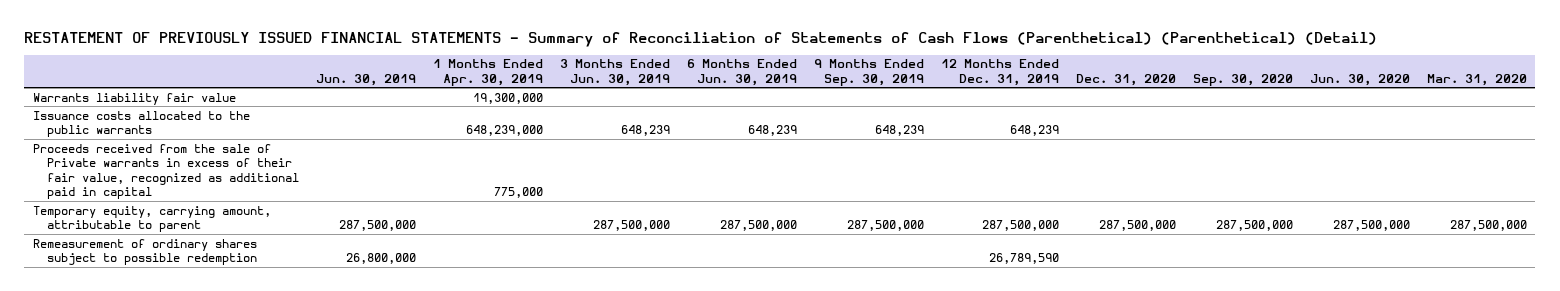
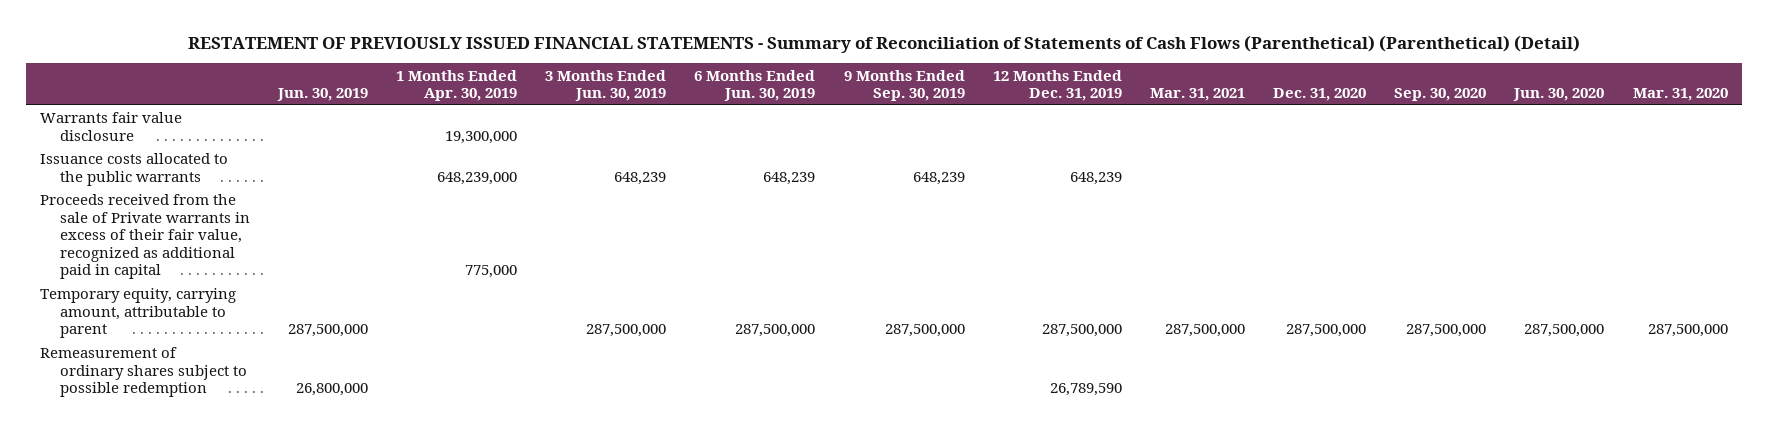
- | Jun. 30, 2019 | 1 Months Ended Apr. 30, 2019 | 3 Months Ended Jun. 30, 2019 | 6 Months Ended Jun. 30, 2019 | 9 Months Ended Sep. 30, 2019 | 12 Months Ended Dec. 31, 2019 | Dec. 31, 2020 | Sep. 30, 2020 | Jun. 30, 2020 | Mar. 31, 2020
+ | Jun. 30, 2019 | 1 Months Ended Apr. 30, 2019 | 3 Months Ended Jun. 30, 2019 | 6 Months Ended Jun. 30, 2019 | 9 Months Ended Sep. 30, 2019 | 12 Months Ended Dec. 31, 2019 | Mar. 31, 2021 | Dec. 31, 2020 | Sep. 30, 2020 | Jun. 30, 2020 | Mar. 31, 2020
- Warrants liability fair value | | 19,300,000 | | | | | | | |
+ Warrants fair value disclosure | | 19,300,000 | | | | | | | | |

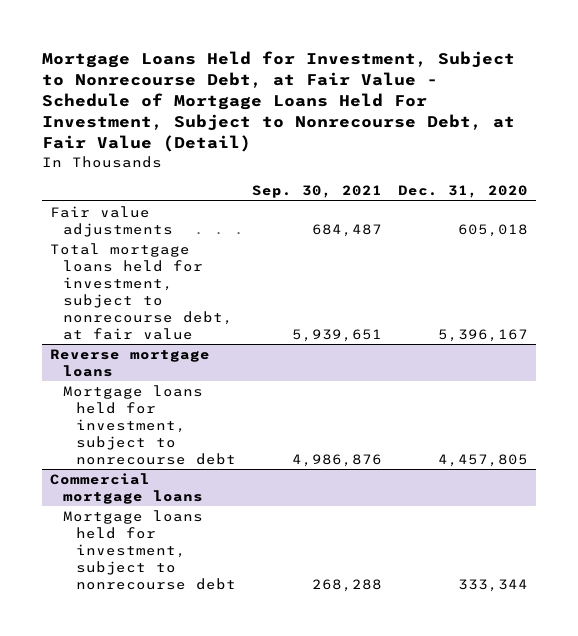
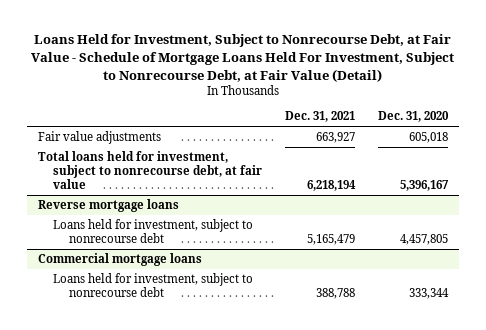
- Mortgage Loans Held for Investment, Subject to Nonrecourse Debt, at Fair Value - Schedule of Mortgage Loans Held For Investment, Subject to Nonrecourse Debt, at Fair Value (Detail)
+ Loans Held for Investment, Subject to Nonrecourse Debt, at Fair Value - Schedule of Mortgage Loans Held For Investment, Subject to Nonrecourse Debt, at Fair Value (Detail)
- | Sep. 30, 2021 | Dec. 31, 2020
+ | Dec. 31, 2021 | Dec. 31, 2020
- Total mortgage loans held for investment, subject to nonrecourse debt, at fair value | 5,939,651 | 5,396,167
+ Total loans held for investment, subject to nonrecourse debt, at fair value | 6,218,194 | 5,396,167
@ Reverse mortgage loans
- Mortgage loans held for investment, subject to nonrecourse debt | 4,986,876 | 4,457,805
+ Loans held for investment, subject to nonrecourse debt | 5,165,479 | 4,457,805
@ Commercial mortgage loans
- Mortgage loans held for investment, subject to nonrecourse debt | 268,288 | 333,344
+ Loans held for investment, subject to nonrecourse debt | 388,788 | 333,344

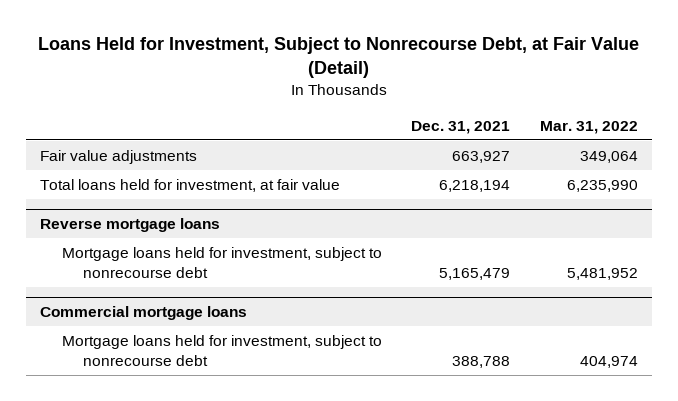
- Loans Held for Investment, Subject to Nonrecourse Debt, at Fair Value - Schedule of Mortgage Loans Held For Investment, Subject to Nonrecourse Debt, at Fair Value (Detail)
+ Loans Held for Investment, Subject to Nonrecourse Debt, at Fair Value (Detail)
- | Dec. 31, 2021 | Dec. 31, 2020
+ | Dec. 31, 2021 | Mar. 31, 2022
- Total loans held for investment, subject to nonrecourse debt, at fair value | 6,218,194 | 5,396,167
+ Total loans held for investment, at fair value | 6,218,194 | 6,235,990
@ Reverse mortgage loans
- Loans held for investment, subject to nonrecourse debt | 5,165,479 | 4,457,805
+ Mortgage loans held for investment, subject to nonrecourse debt | 5,165,479 | 5,481,952
@ Commercial mortgage loans
- Loans held for investment, subject to nonrecourse debt | 388,788 | 333,344
+ Mortgage loans held for investment, subject to nonrecourse debt | 388,788 | 404,974

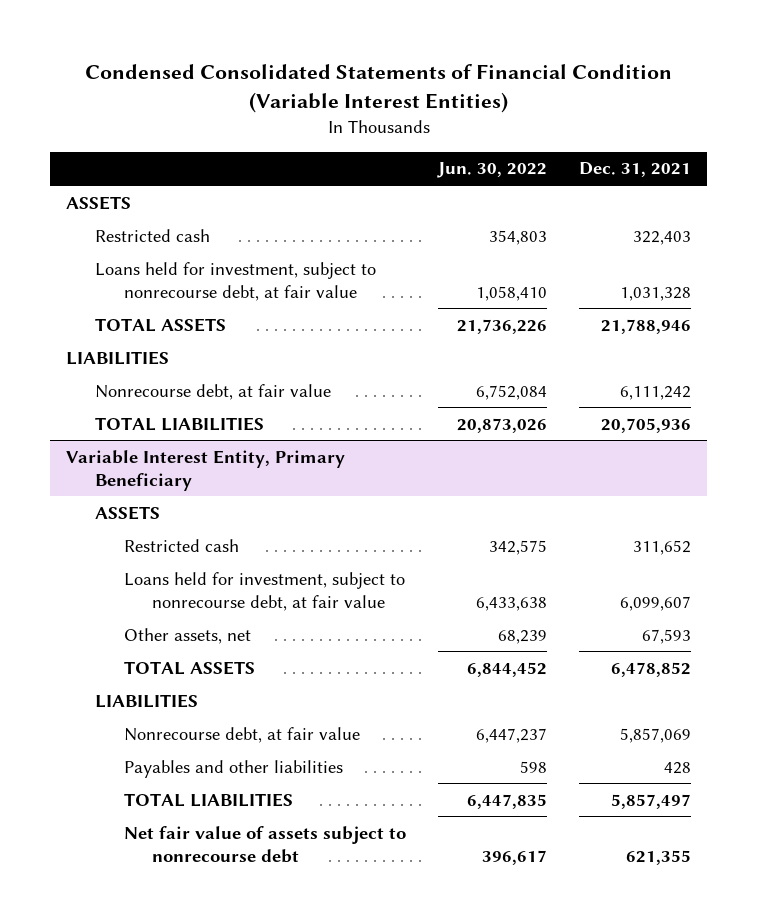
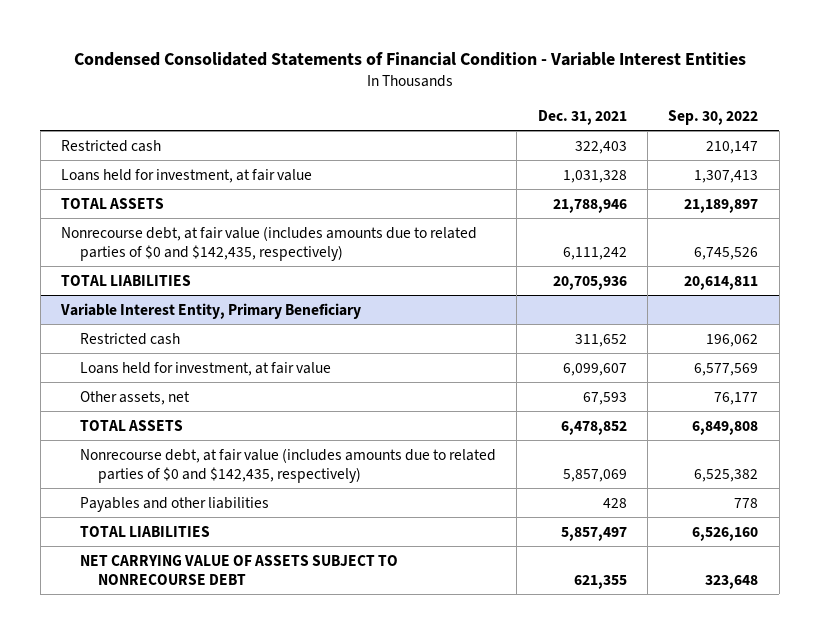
- Condensed Consolidated Statements of Financial Condition (Variable Interest Entities)
+ Condensed Consolidated Statements of Financial Condition - Variable Interest Entities
- | Jun. 30, 2022 | Dec. 31, 2021
+ | Dec. 31, 2021 | Sep. 30, 2022
- ASSETS
- Loans held for investment, subject to nonrecourse debt, at fair value | 1,058,410 | 1,031,328
+ Loans held for investment, at fair value | 1,031,328 | 1,307,413
- LIABILITIES
- Nonrecourse debt, at fair value | 6,752,084 | 6,111,242
+ Nonrecourse debt, at fair value (includes amounts due to related parties of $0 and $142,435, respectively) | 6,111,242 | 6,745,526
@ Variable Interest Entity, Primary Beneficiary
- ASSETS
- Loans held for investment, subject to nonrecourse debt, at fair value | 6,433,638 | 6,099,607
+ Loans held for investment, at fair value | 6,099,607 | 6,577,569
- LIABILITIES
- Nonrecourse debt, at fair value | 6,447,237 | 5,857,069
+ Nonrecourse debt, at fair value (includes amounts due to related parties of $0 and $142,435, respectively) | 5,857,069 | 6,525,382
- Net fair value of assets subject to nonrecourse debt | 396,617 | 621,355
+ NET CARRYING VALUE OF ASSETS SUBJECT TO NONRECOURSE DEBT | 621,355 | 323,648

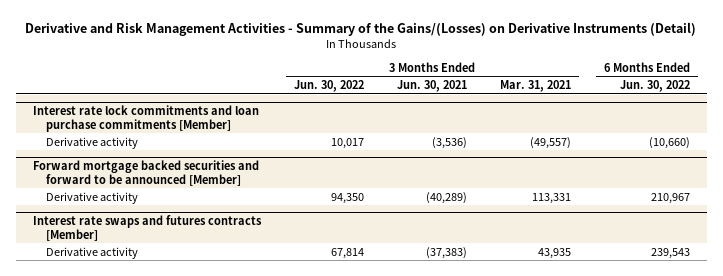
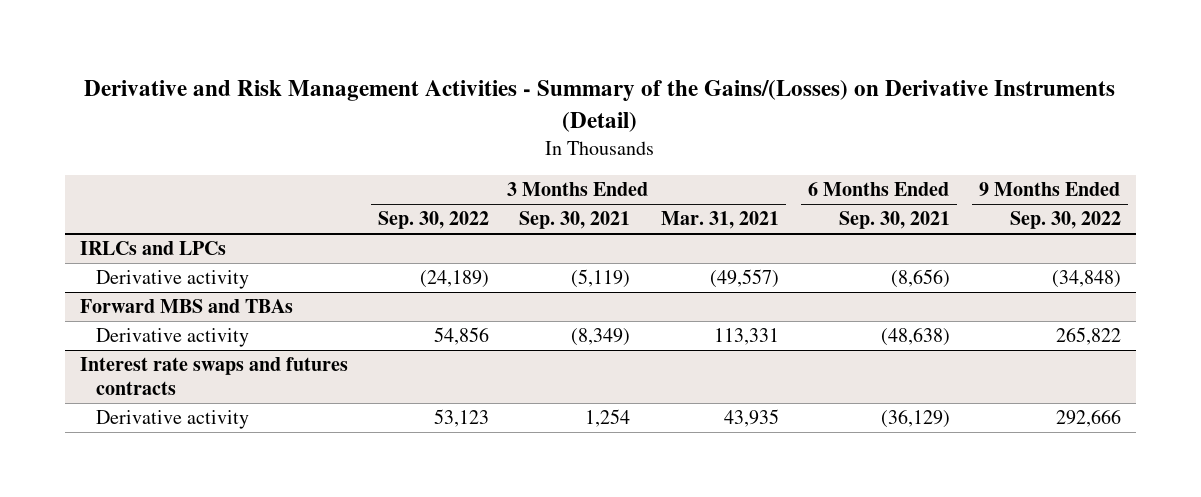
- | 3 Months Ended Jun. 30, 2022 | 3 Months Ended Jun. 30, 2021 | 3 Months Ended Mar. 31, 2021 | 6 Months Ended Jun. 30, 2022
+ | 3 Months Ended Sep. 30, 2022 | 3 Months Ended Sep. 30, 2021 | 3 Months Ended Mar. 31, 2021 | 6 Months Ended Sep. 30, 2021 | 9 Months Ended Sep. 30, 2022
- Interest rate lock commitments and loan purchase commitments [Member]
+ IRLCs and LPCs
- Forward mortgage backed securities and forward to be announced [Member]
+ Forward MBS and TBAs
- Interest rate swaps and futures contracts [Member]
+ Interest rate swaps and futures contracts

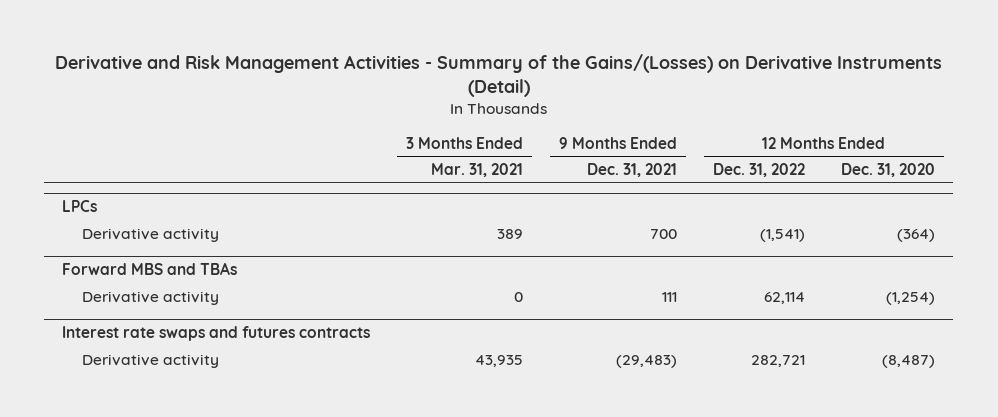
- | 3 Months Ended Sep. 30, 2022 | 3 Months Ended Sep. 30, 2021 | 3 Months Ended Mar. 31, 2021 | 6 Months Ended Sep. 30, 2021 | 9 Months Ended Sep. 30, 2022
+ | 3 Months Ended Mar. 31, 2021 | 9 Months Ended Dec. 31, 2021 | 12 Months Ended Dec. 31, 2022 | 12 Months Ended Dec. 31, 2020
- IRLCs and LPCs
- Derivative activity | (24,189) | (5,119) | (49,557) | (8,656) | (34,848)
+ LPCs
+ Derivative activity | 389 | 700 | (1,541) | (364)
@ Forward MBS and TBAs
- Derivative activity | 54,856 | (8,349) | 113,331 | (48,638) | 265,822
+ Derivative activity | 0 | 111 | 62,114 | (1,254)

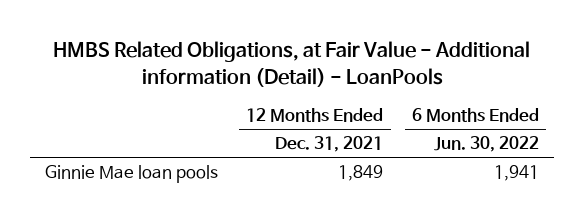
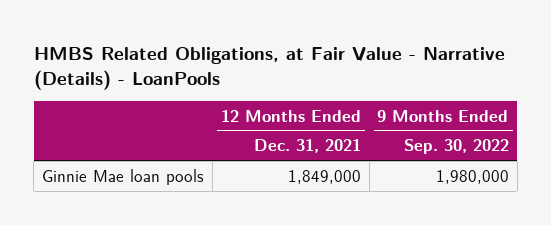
- HMBS Related Obligations, at Fair Value - Additional information (Detail) - LoanPools
+ HMBS Related Obligations, at Fair Value - Narrative (Details) - LoanPools
- | 12 Months Ended Dec. 31, 2021 | 6 Months Ended Jun. 30, 2022
+ | 12 Months Ended Dec. 31, 2021 | 9 Months Ended Sep. 30, 2022
- Ginnie Mae loan pools | 1,849 | 1,941
+ Ginnie Mae loan pools | 1,849,000 | 1,980,000

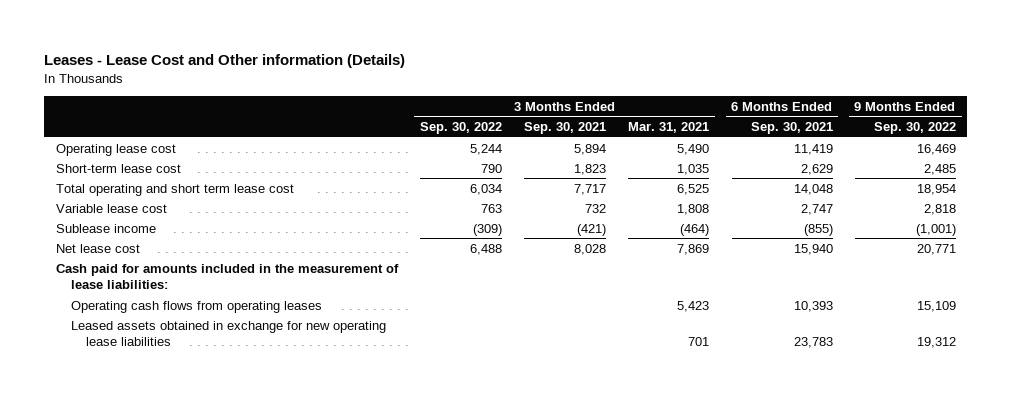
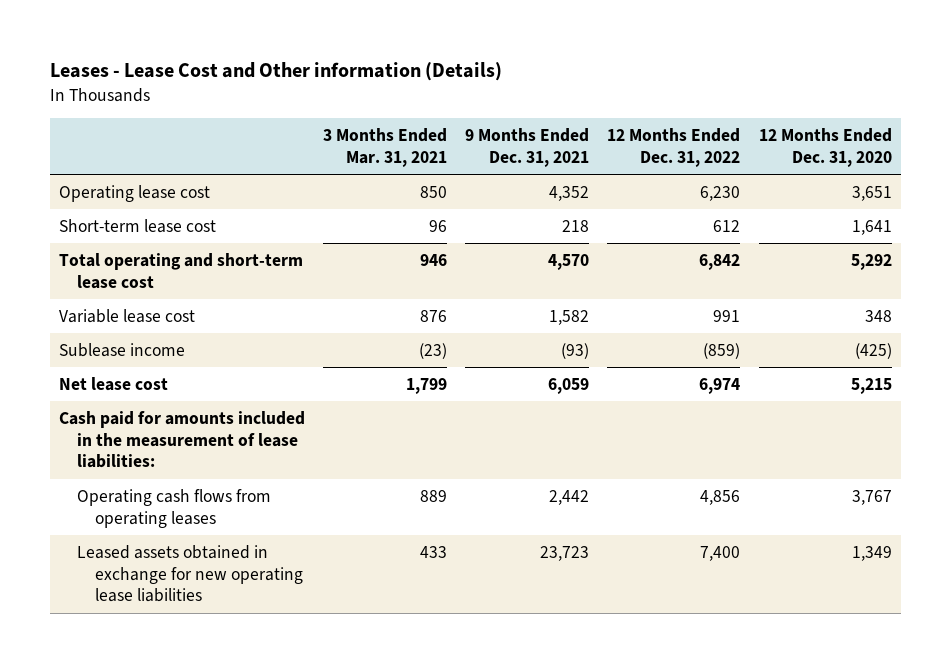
- | 3 Months Ended Sep. 30, 2022 | 3 Months Ended Sep. 30, 2021 | 3 Months Ended Mar. 31, 2021 | 6 Months Ended Sep. 30, 2021 | 9 Months Ended Sep. 30, 2022
+ | 3 Months Ended Mar. 31, 2021 | 9 Months Ended Dec. 31, 2021 | 12 Months Ended Dec. 31, 2022 | 12 Months Ended Dec. 31, 2020
- Operating lease cost | 5,244 | 5,894 | 5,490 | 11,419 | 16,469
- Short-term lease cost | 790 | 1,823 | 1,035 | 2,629 | 2,485
- Total operating and short term lease cost | 6,034 | 7,717 | 6,525 | 14,048 | 18,954
- Variable lease cost | 763 | 732 | 1,808 | 2,747 | 2,818
- Sublease income | (309) | (421) | (464) | (855) | (1,001)
- Net lease cost | 6,488 | 8,028 | 7,869 | 15,940 | 20,771
+ Operating lease cost | 850 | 4,352 | 6,230 | 3,651
+ Short-term lease cost | 96 | 218 | 612 | 1,641
+ Total operating and short-term lease cost | 946 | 4,570 | 6,842 | 5,292
+ Variable lease cost | 876 | 1,582 | 991 | 348
+ Sublease income | (23) | (93) | (859) | (425)
+ Net lease cost | 1,799 | 6,059 | 6,974 | 5,215
- Operating cash flows from operating leases | | | 5,423 | 10,393 | 15,109
- Leased assets obtained in exchange for new operating lease liabilities | | | 701 | 23,783 | 19,312
+ Operating cash flows from operating leases | 889 | 2,442 | 4,856 | 3,767
+ Leased assets obtained in exchange for new operating lease liabilities | 433 | 23,723 | 7,400 | 1,349

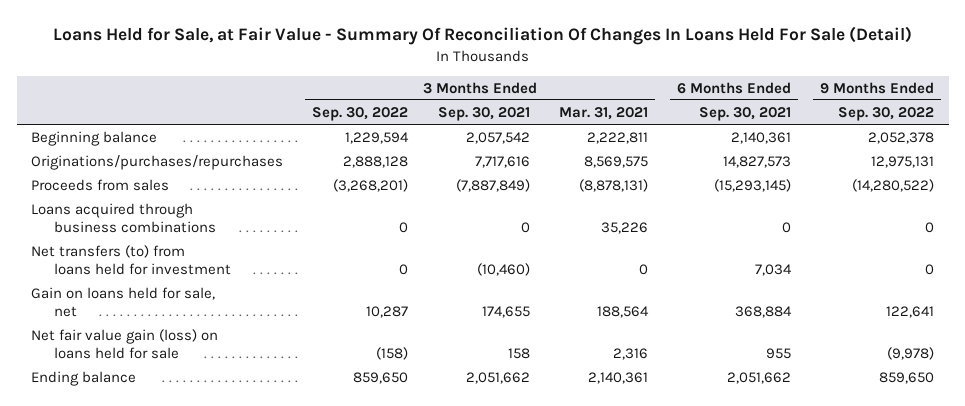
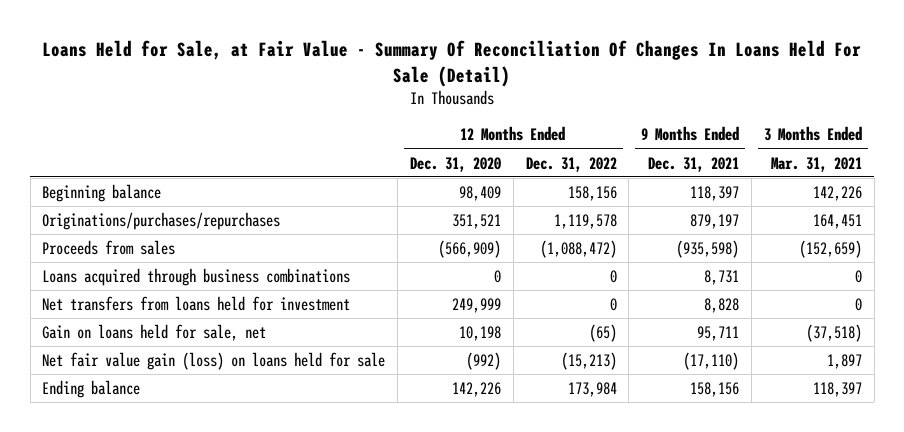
- | 3 Months Ended Sep. 30, 2022 | 3 Months Ended Sep. 30, 2021 | 3 Months Ended Mar. 31, 2021 | 6 Months Ended Sep. 30, 2021 | 9 Months Ended Sep. 30, 2022
+ | 12 Months Ended Dec. 31, 2020 | 12 Months Ended Dec. 31, 2022 | 9 Months Ended Dec. 31, 2021 | 3 Months Ended Mar. 31, 2021
- Beginning balance | 1,229,594 | 2,057,542 | 2,222,811 | 2,140,361 | 2,052,378
- Originations/purchases/repurchases | 2,888,128 | 7,717,616 | 8,569,575 | 14,827,573 | 12,975,131
- Proceeds from sales | (3,268,201) | (7,887,849) | (8,878,131) | (15,293,145) | (14,280,522)
- Loans acquired through business combinations | 0 | 0 | 35,226 | 0 | 0
- Net transfers (to) from loans held for investment | 0 | (10,460) | 0 | 7,034 | 0
- Gain on loans held for sale, net | 10,287 | 174,655 | 188,564 | 368,884 | 122,641
- Net fair value gain (loss) on loans held for sale | (158) | 158 | 2,316 | 955 | (9,978)
- Ending balance | 859,650 | 2,051,662 | 2,140,361 | 2,051,662 | 859,650
+ Beginning balance | 98,409 | 158,156 | 118,397 | 142,226
+ Originations/purchases/repurchases | 351,521 | 1,119,578 | 879,197 | 164,451
+ Proceeds from sales | (566,909) | (1,088,472) | (935,598) | (152,659)
+ Loans acquired through business combinations | 0 | 0 | 8,731 | 0
+ Net transfers from loans held for investment | 249,999 | 0 | 8,828 | 0
+ Gain on loans held for sale, net | 10,198 | (65) | 95,711 | (37,518)
+ Net fair value gain (loss) on loans held for sale | (992) | (15,213) | (17,110) | 1,897
+ Ending balance | 142,226 | 173,984 | 158,156 | 118,397

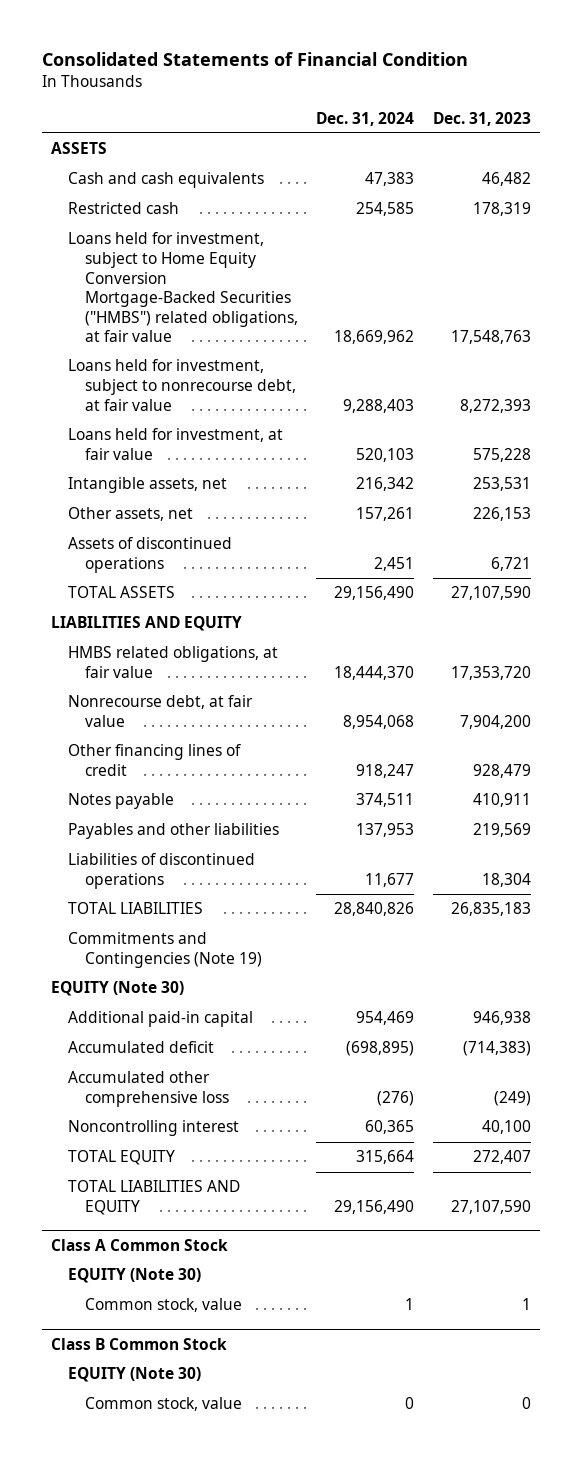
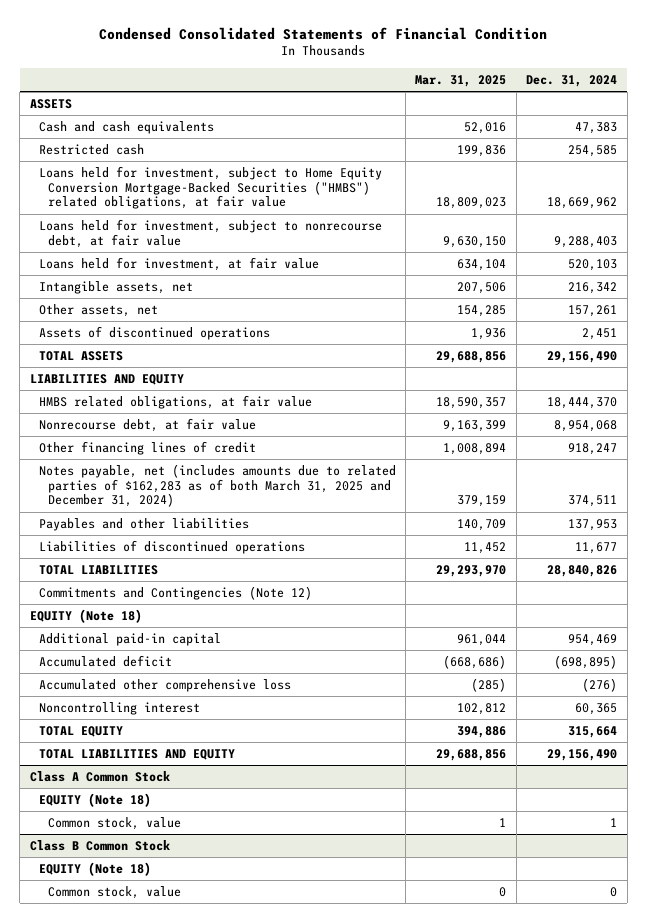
- Consolidated Statements of Financial Condition
+ Condensed Consolidated Statements of Financial Condition
- | Dec. 31, 2024 | Dec. 31, 2023
+ | Mar. 31, 2025 | Dec. 31, 2024
- Notes payable | 374,511 | 410,911
+ Notes payable, net (includes amounts due to related parties of $162,283 as of both March 31, 2025 and December 31, 2024) | 379,159 | 374,511
- Commitments and Contingencies (Note 19)
- EQUITY (Note 30)
+ Commitments and Contingencies (Note 12)
+ EQUITY (Note 18)
@ Class A Common Stock
- EQUITY (Note 30)
+ EQUITY (Note 18)
@ Class B Common Stock
- EQUITY (Note 30)
+ EQUITY (Note 18)

